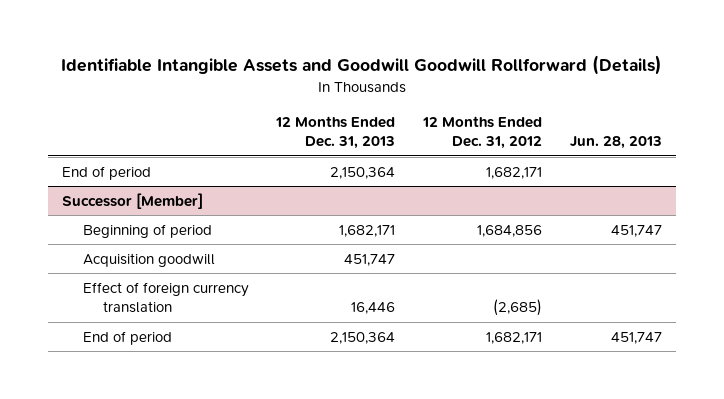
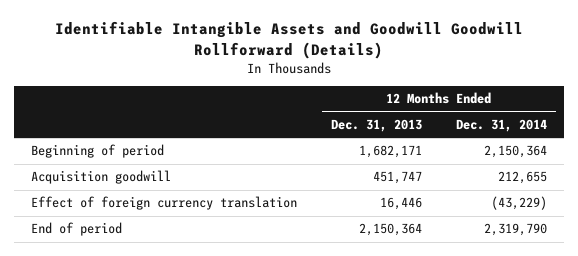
- | 12 Months Ended Dec. 31, 2013 | 12 Months Ended Dec. 31, 2012 | Jun. 28, 2013
+ | 12 Months Ended Dec. 31, 2013 | 12 Months Ended Dec. 31, 2014
- End of period | 2,150,364 | 1,682,171 |
- Successor [Member]

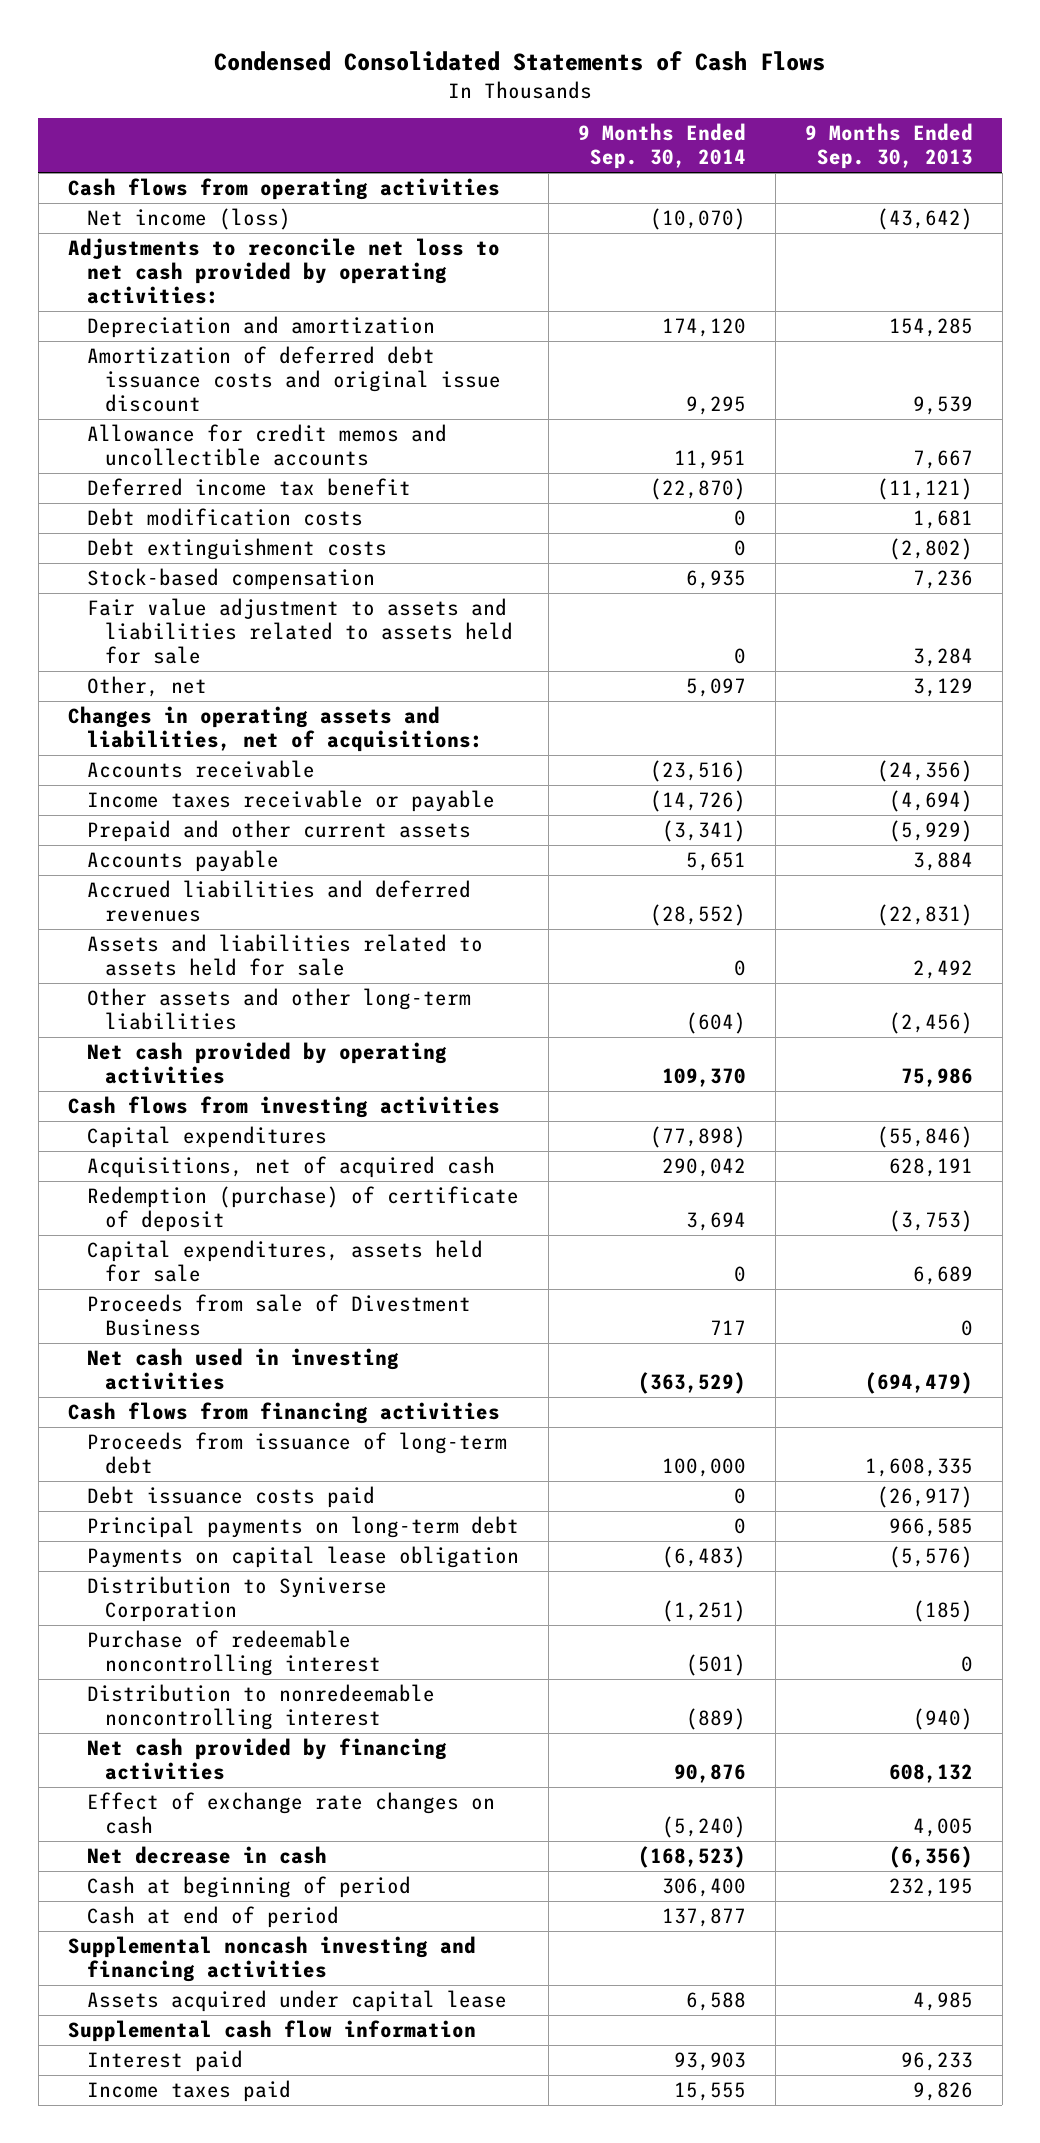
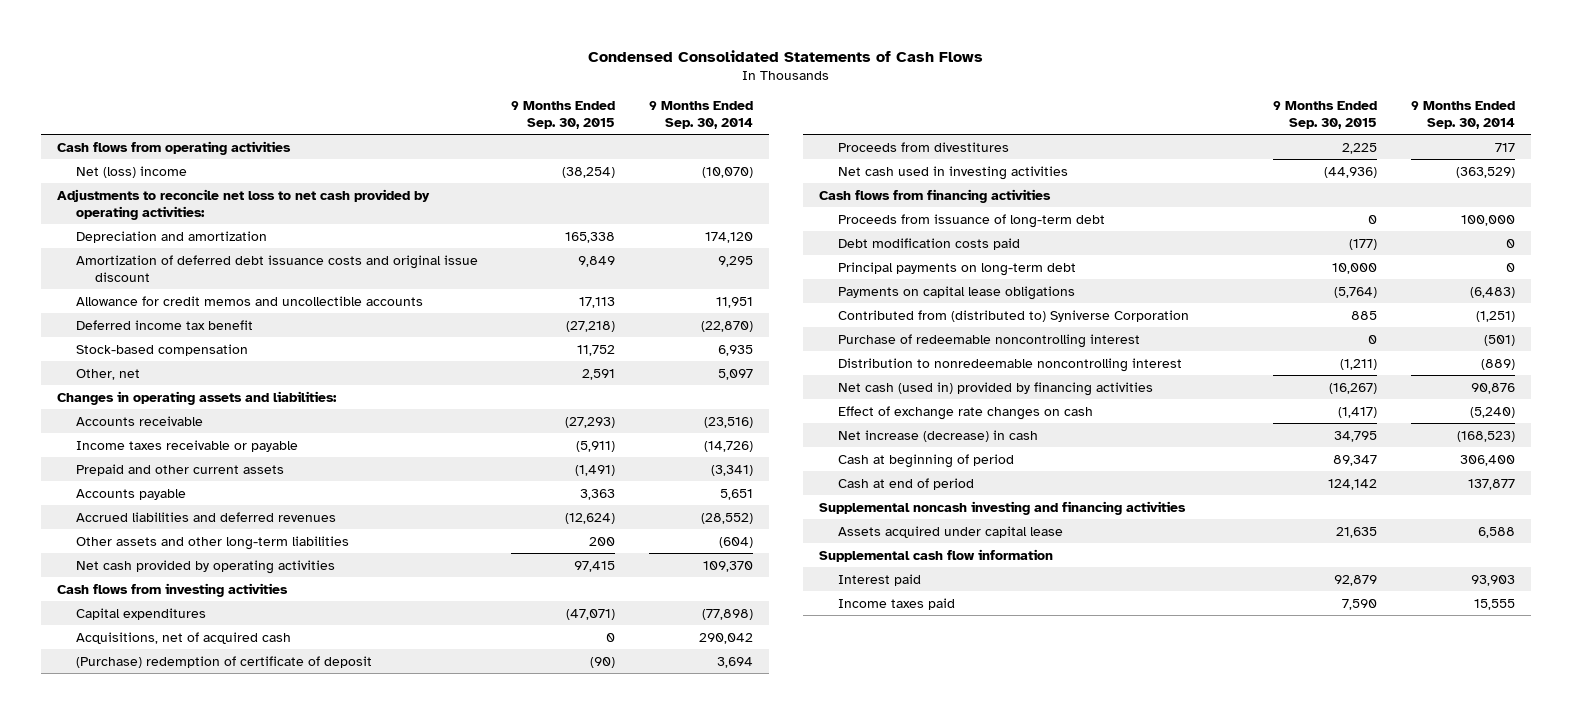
- | 9 Months Ended Sep. 30, 2014 | 9 Months Ended Sep. 30, 2013
+ | 9 Months Ended Sep. 30, 2015 | 9 Months Ended Sep. 30, 2014
- Net income (loss) | (10,070) | (43,642)
+ Net (loss) income | (38,254) | (10,070)
- Debt modification costs | 0 | 1,681
- Debt extinguishment costs | 0 | (2,802)
- Fair value adjustment to assets and liabilities related to assets held for sale | 0 | 3,284
- Changes in operating assets and liabilities, net of acquisitions:
+ Changes in operating assets and liabilities:
- Assets and liabilities related to assets held for sale | 0 | 2,492
- Redemption (purchase) of certificate of deposit | 3,694 | (3,753)
- Capital expenditures, assets held for sale | 0 | 6,689
- Proceeds from sale of Divestment Business | 717 | 0
+ (Purchase) redemption of certificate of deposit | (90) | 3,694
+ Proceeds from divestitures | 2,225 | 717
- Debt issuance costs paid | 0 | (26,917)
+ Debt modification costs paid | (177) | 0
- Payments on capital lease obligation | (6,483) | (5,576)
- Distribution to Syniverse Corporation | (1,251) | (185)
+ Payments on capital lease obligations | (5,764) | (6,483)
+ Contributed from (distributed to) Syniverse Corporation | 885 | (1,251)
- Net cash provided by financing activities | 90,876 | 608,132
+ Net cash (used in) provided by financing activities | (16,267) | 90,876
- Net decrease in cash | (168,523) | (6,356)
+ Net increase (decrease) in cash | 34,795 | (168,523)

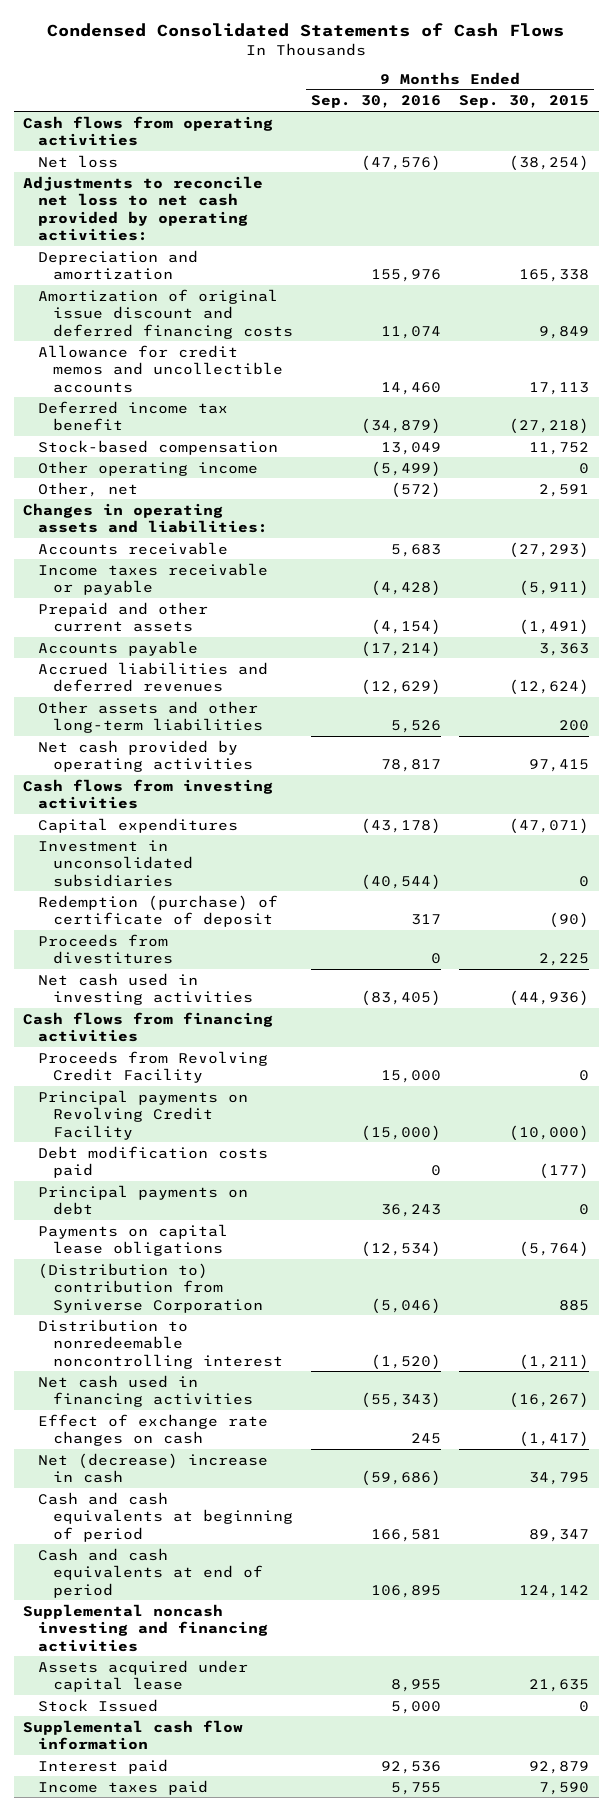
- | 9 Months Ended Sep. 30, 2015 | 9 Months Ended Sep. 30, 2014
+ | 9 Months Ended Sep. 30, 2016 | 9 Months Ended Sep. 30, 2015
- Net (loss) income | (38,254) | (10,070)
+ Net loss | (47,576) | (38,254)
- Amortization of deferred debt issuance costs and original issue discount | 9,849 | 9,295
+ Amortization of original issue discount and deferred financing costs | 11,074 | 9,849
+ Other operating income | (5,499) | 0
- Acquisitions, net of acquired cash | 0 | 290,042
- (Purchase) redemption of certificate of deposit | (90) | 3,694
+ Investment in unconsolidated subsidiaries | (40,544) | 0
+ Redemption (purchase) of certificate of deposit | 317 | (90)
- Proceeds from issuance of long-term debt | 0 | 100,000
+ Proceeds from Revolving Credit Facility | 15,000 | 0
+ Principal payments on Revolving Credit Facility | (15,000) | (10,000)
- Principal payments on long-term debt | 10,000 | 0
+ Principal payments on debt | 36,243 | 0
- Contributed from (distributed to) Syniverse Corporation | 885 | (1,251)
- Purchase of redeemable noncontrolling interest | 0 | (501)
+ (Distribution to) contribution from Syniverse Corporation | (5,046) | 885
- Net cash (used in) provided by financing activities | (16,267) | 90,876
+ Net cash used in financing activities | (55,343) | (16,267)
- Net increase (decrease) in cash | 34,795 | (168,523)
- Cash at beginning of period | 89,347 | 306,400
- Cash at end of period | 124,142 | 137,877
+ Net (decrease) increase in cash | (59,686) | 34,795
+ Cash and cash equivalents at beginning of period | 166,581 | 89,347
+ Cash and cash equivalents at end of period | 106,895 | 124,142
+ Stock Issued | 5,000 | 0

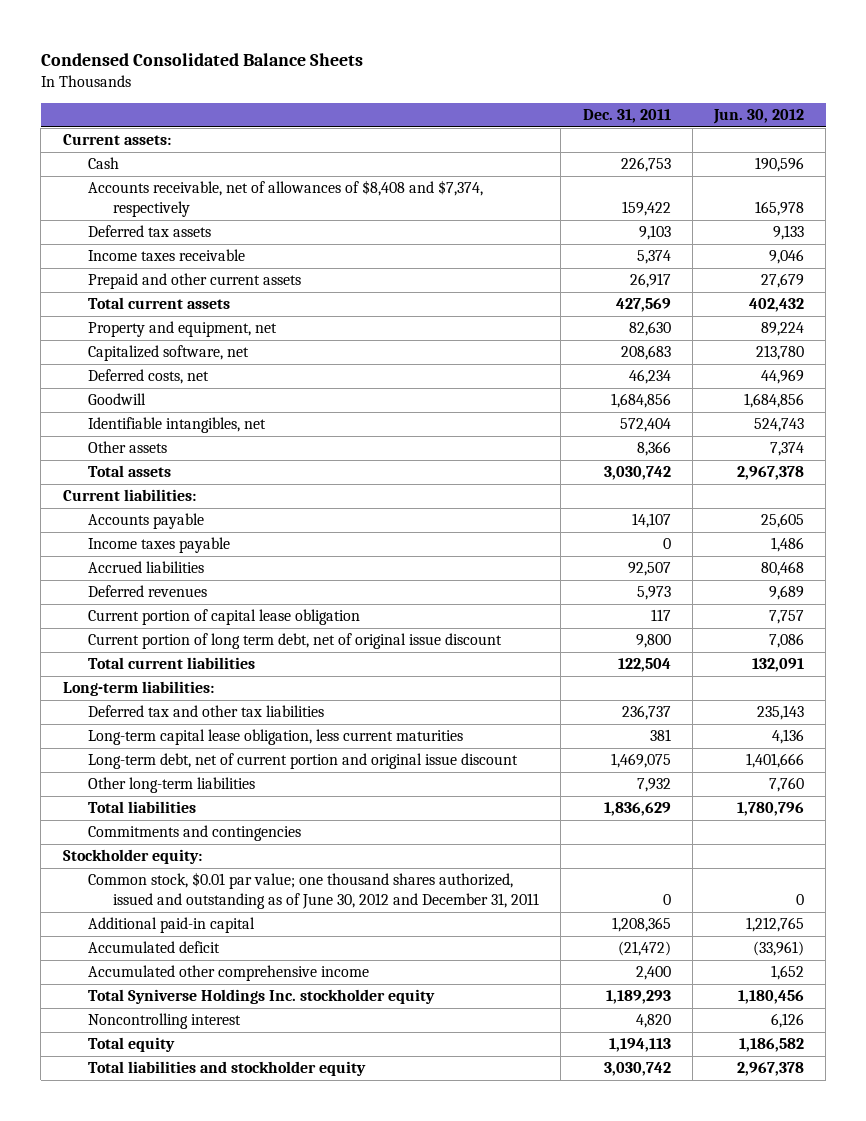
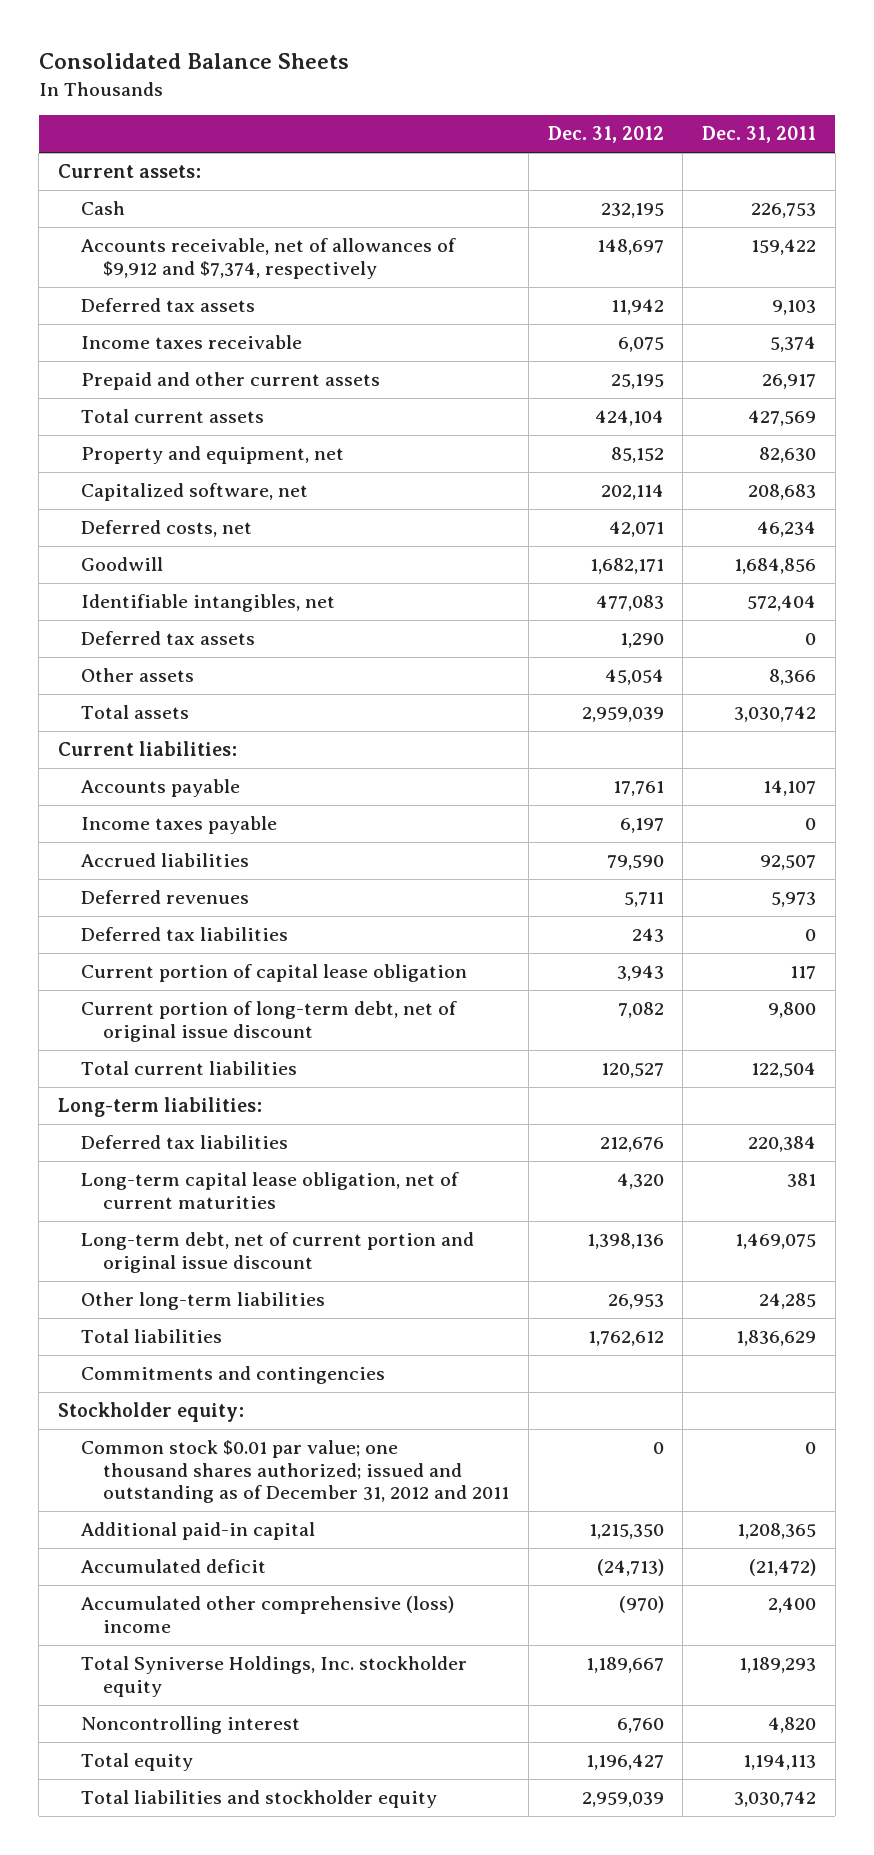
- Condensed Consolidated Balance Sheets
+ Consolidated Balance Sheets
- | Dec. 31, 2011 | Jun. 30, 2012
+ | Dec. 31, 2012 | Dec. 31, 2011
- Accounts receivable, net of allowances of $8,408 and $7,374, respectively | 159,422 | 165,978
+ Accounts receivable, net of allowances of $9,912 and $7,374, respectively | 148,697 | 159,422
+ Deferred tax assets | 1,290 | 0
+ Deferred tax liabilities | 243 | 0
- Current portion of long term debt, net of original issue discount | 9,800 | 7,086
+ Current portion of long-term debt, net of original issue discount | 7,082 | 9,800
- Deferred tax and other tax liabilities | 236,737 | 235,143
- Long-term capital lease obligation, less current maturities | 381 | 4,136
+ Deferred tax liabilities | 212,676 | 220,384
+ Long-term capital lease obligation, net of current maturities | 4,320 | 381
- Other long-term liabilities | 7,932 | 7,760
+ Other long-term liabilities | 26,953 | 24,285
- Common stock, $0.01 par value; one thousand shares authorized, issued and outstanding as of June 30, 2012 and December 31, 2011 | 0 | 0
+ Common stock $0.01 par value; one thousand shares authorized; issued and outstanding as of December 31, 2012 and 2011 | 0 | 0
- Accumulated other comprehensive income | 2,400 | 1,652
- Total Syniverse Holdings Inc. stockholder equity | 1,189,293 | 1,180,456
+ Accumulated other comprehensive (loss) income | (970) | 2,400
+ Total Syniverse Holdings, Inc. stockholder equity | 1,189,667 | 1,189,293

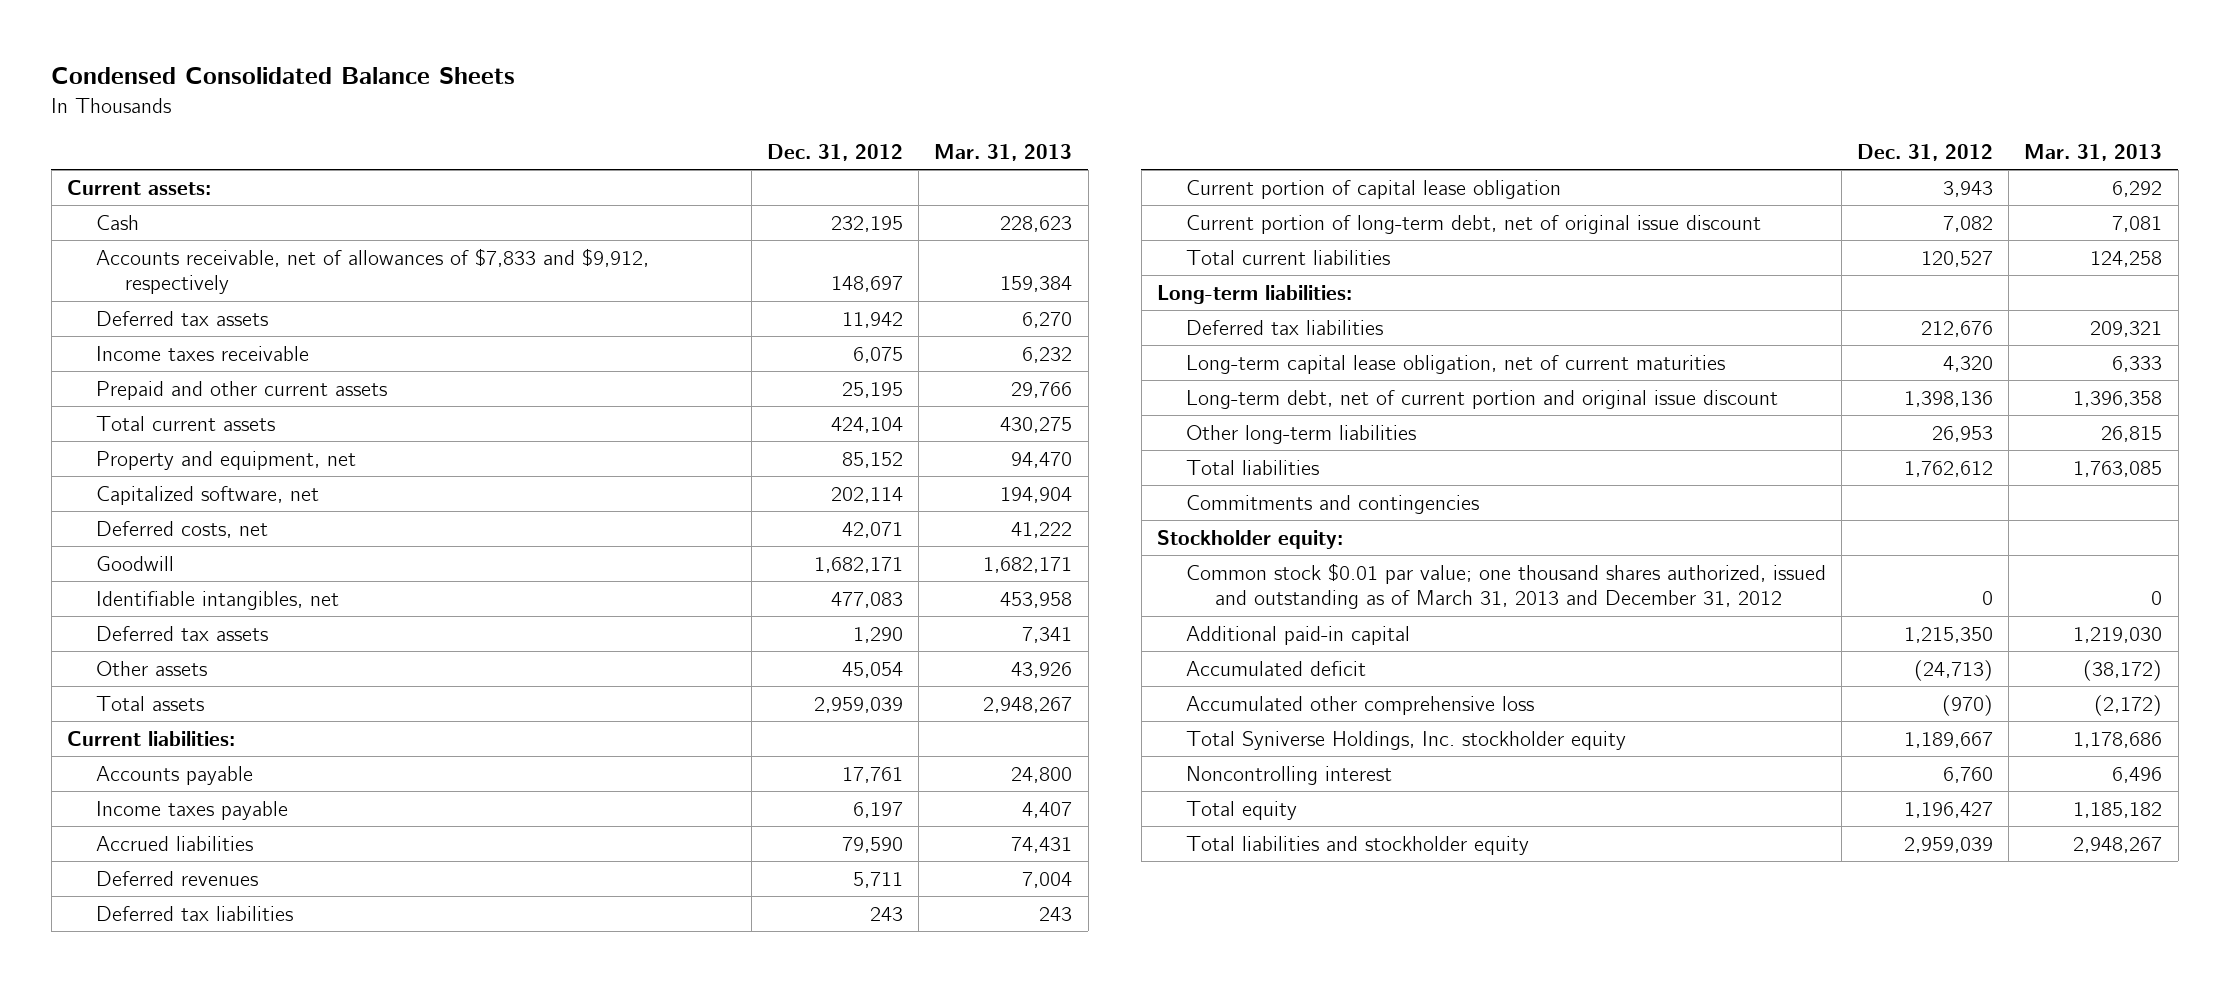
- Consolidated Balance Sheets
+ Condensed Consolidated Balance Sheets
- | Dec. 31, 2012 | Dec. 31, 2011
+ | Dec. 31, 2012 | Mar. 31, 2013
- Accounts receivable, net of allowances of $9,912 and $7,374, respectively | 148,697 | 159,422
+ Accounts receivable, net of allowances of $7,833 and $9,912, respectively | 148,697 | 159,384
- Common stock $0.01 par value; one thousand shares authorized; issued and outstanding as of December 31, 2012 and 2011 | 0 | 0
+ Common stock $0.01 par value; one thousand shares authorized, issued and outstanding as of March 31, 2013 and December 31, 2012 | 0 | 0
- Accumulated other comprehensive (loss) income | (970) | 2,400
+ Accumulated other comprehensive loss | (970) | (2,172)

